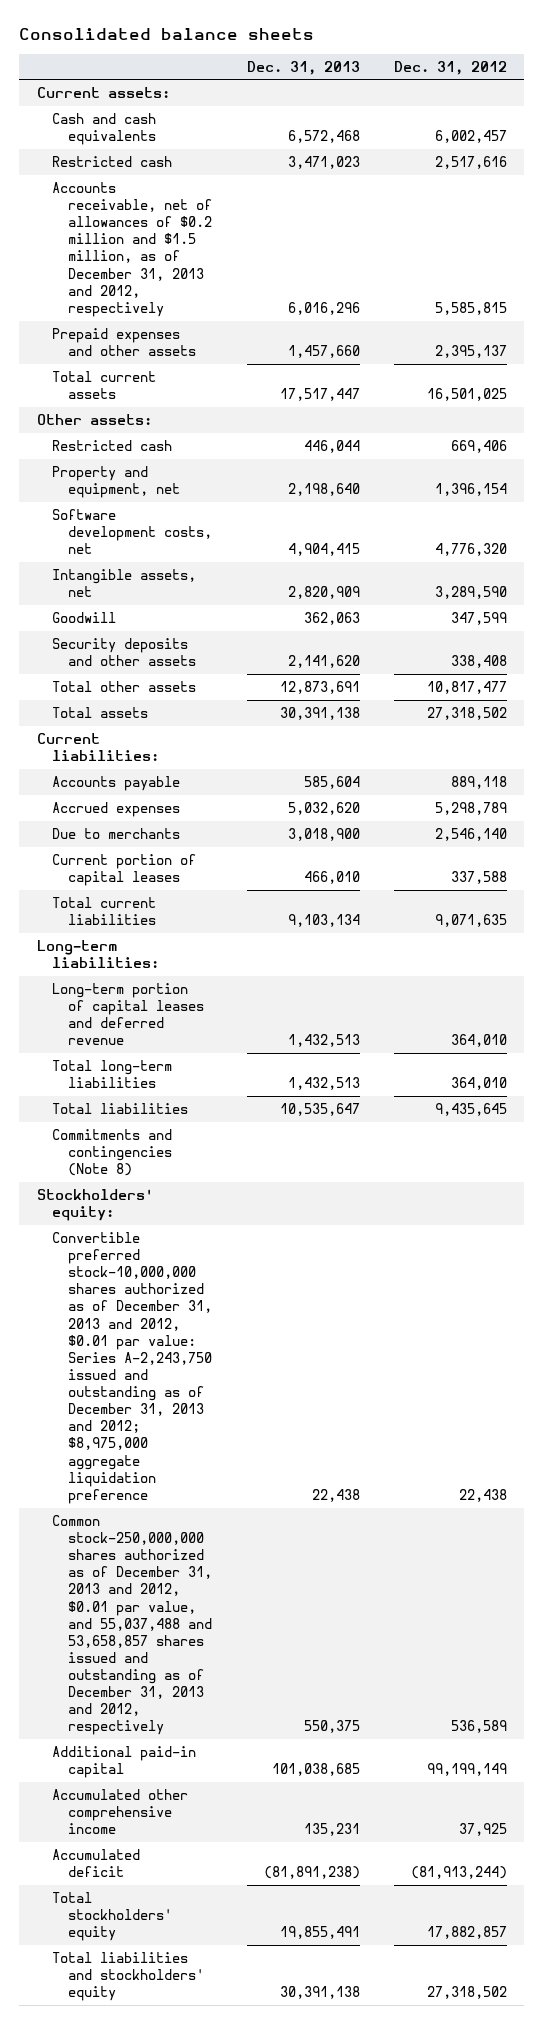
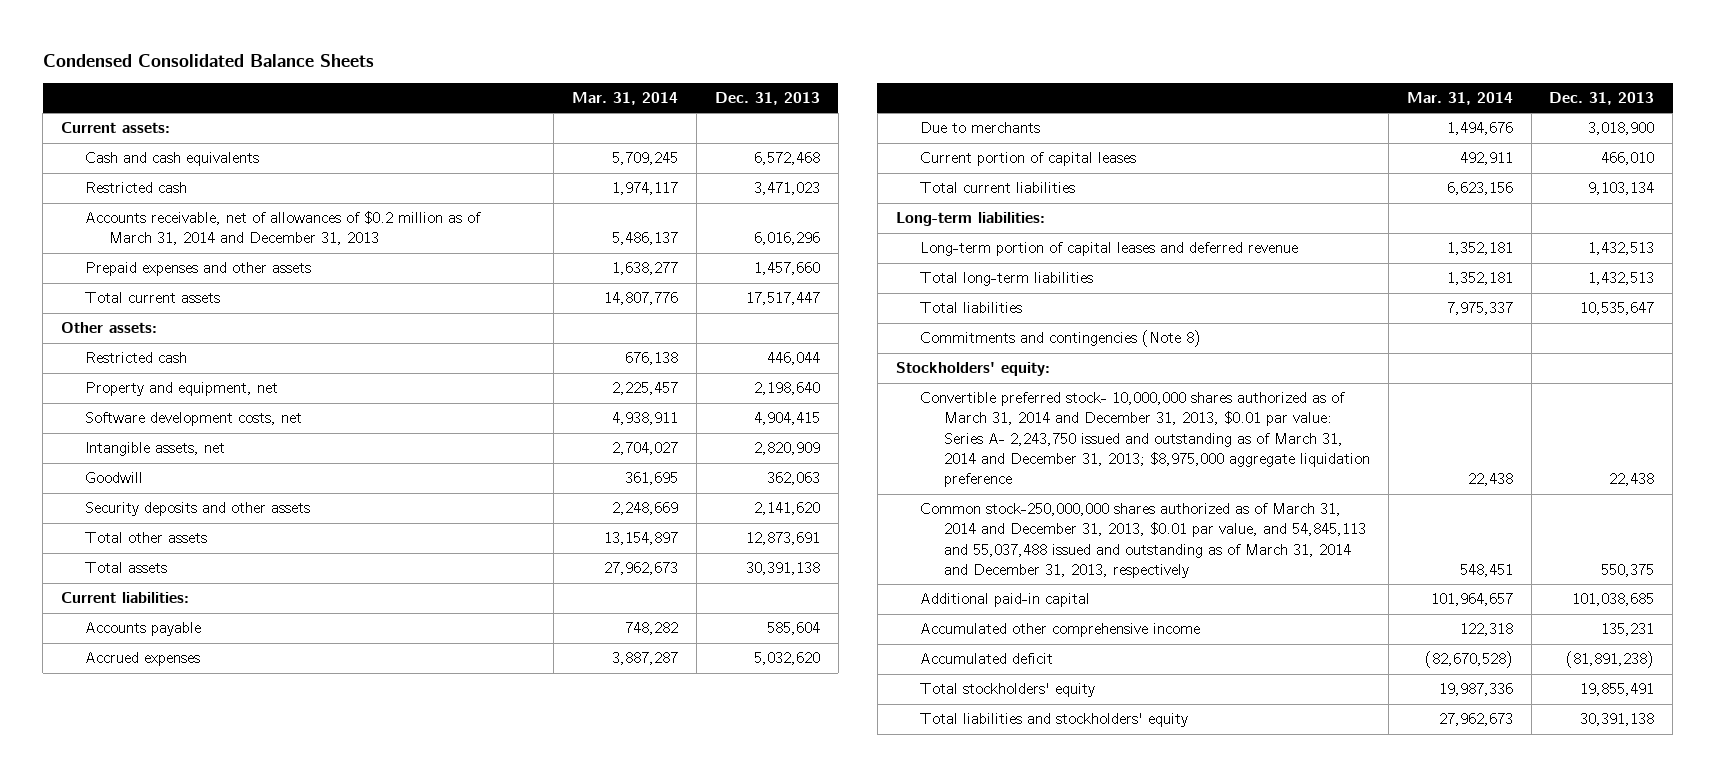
- Consolidated balance sheets
+ Condensed Consolidated Balance Sheets
- | Dec. 31, 2013 | Dec. 31, 2012
+ | Mar. 31, 2014 | Dec. 31, 2013
- Accounts receivable, net of allowances of $0.2 million and $1.5 million, as of December 31, 2013 and 2012, respectively | 6,016,296 | 5,585,815
+ Accounts receivable, net of allowances of $0.2 million as of March 31, 2014 and December 31, 2013 | 5,486,137 | 6,016,296
- Convertible preferred stock-10,000,000 shares authorized as of December 31, 2013 and 2012, $0.01 par value: Series A-2,243,750 issued and outstanding as of December 31, 2013 and 2012; $8,975,000 aggregate liquidation preference | 22,438 | 22,438
- Common stock-250,000,000 shares authorized as of December 31, 2013 and 2012, $0.01 par value, and 55,037,488 and 53,658,857 shares issued and outstanding as of December 31, 2013 and 2012, respectively | 550,375 | 536,589
+ Convertible preferred stock- 10,000,000 shares authorized as of March 31, 2014 and December 31, 2013, $0.01 par value: Series A- 2,243,750 issued and outstanding as of March 31, 2014 and December 31, 2013; $8,975,000 aggregate liquidation preference | 22,438 | 22,438
+ Common stock-250,000,000 shares authorized as of March 31, 2014 and December 31, 2013, $0.01 par value, and 54,845,113 and 55,037,488 issued and outstanding as of March 31, 2014 and December 31, 2013, respectively | 548,451 | 550,375

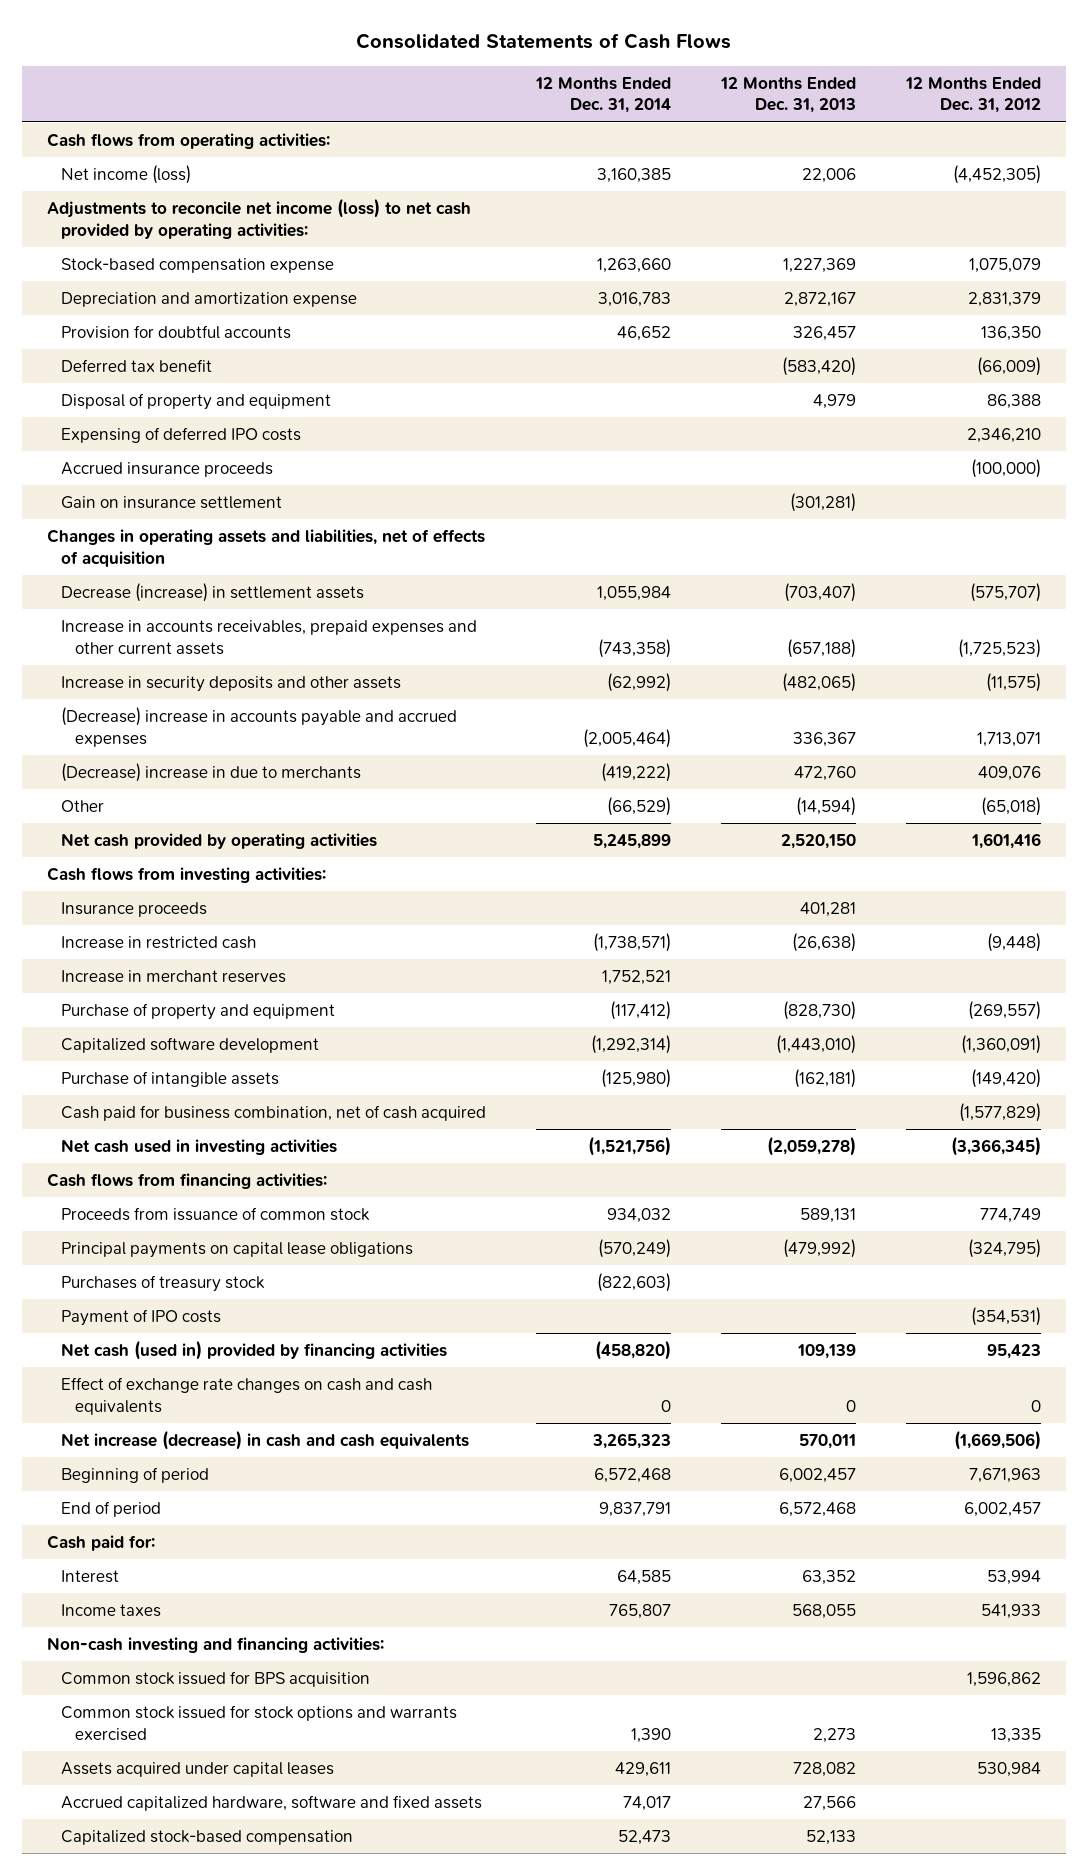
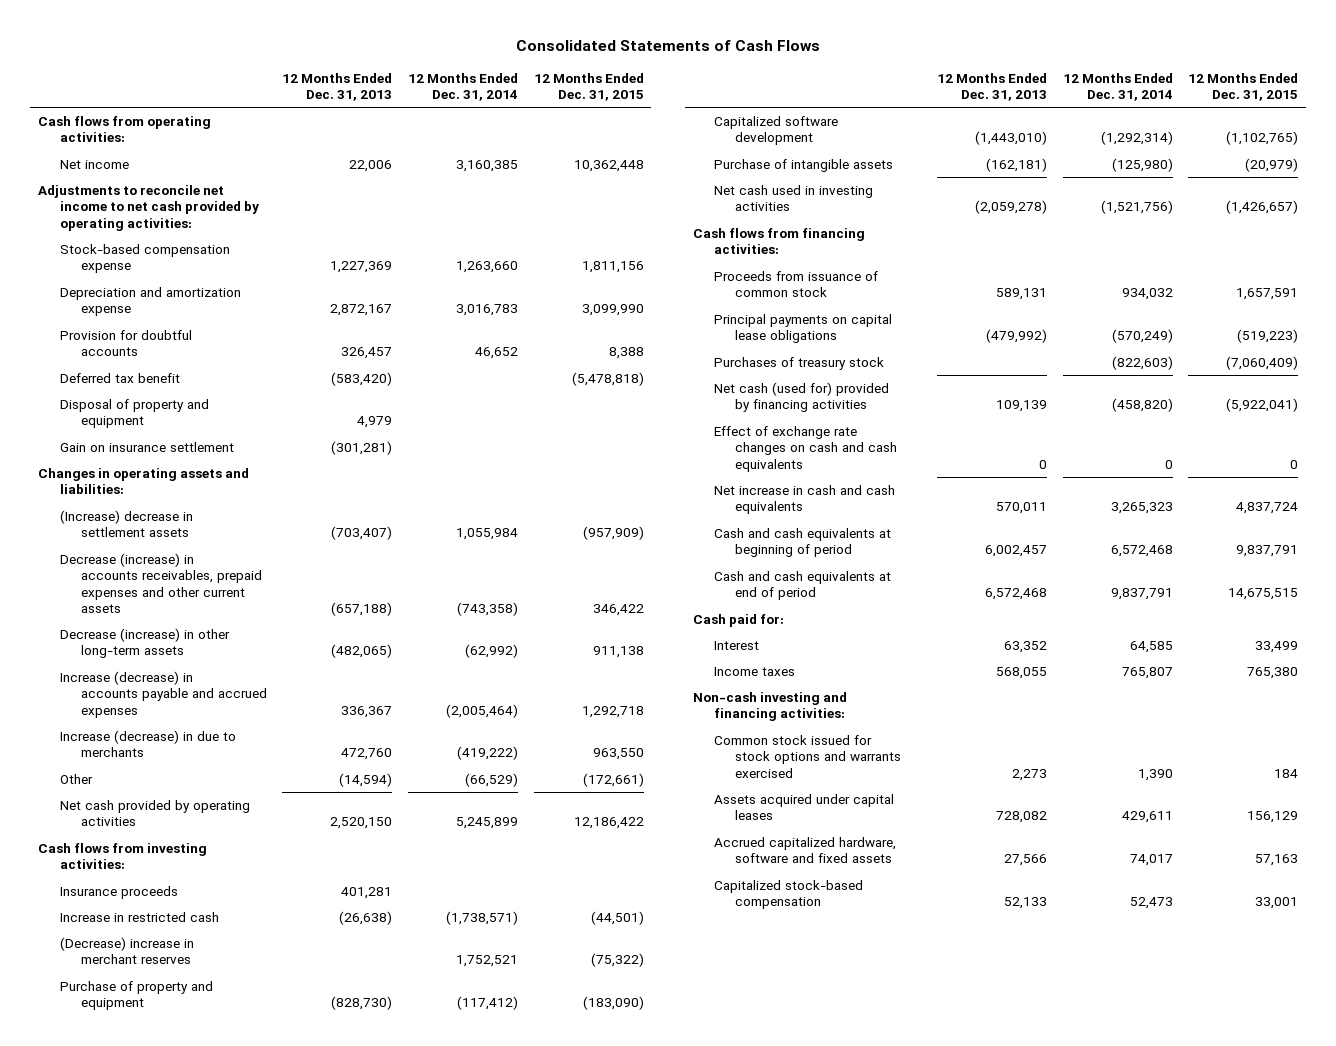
- | 12 Months Ended Dec. 31, 2014 | 12 Months Ended Dec. 31, 2013 | 12 Months Ended Dec. 31, 2012
+ | 12 Months Ended Dec. 31, 2013 | 12 Months Ended Dec. 31, 2014 | 12 Months Ended Dec. 31, 2015
- Net income (loss) | 3,160,385 | 22,006 | (4,452,305)
- Adjustments to reconcile net income (loss) to net cash provided by operating activities:
+ Net income | 22,006 | 3,160,385 | 10,362,448
+ Adjustments to reconcile net income to net cash provided by operating activities:
- Expensing of deferred IPO costs | | | 2,346,210
- Accrued insurance proceeds | | | (100,000)
- Changes in operating assets and liabilities, net of effects of acquisition
- Decrease (increase) in settlement assets | 1,055,984 | (703,407) | (575,707)
- Increase in accounts receivables, prepaid expenses and other current assets | (743,358) | (657,188) | (1,725,523)
- Increase in security deposits and other assets | (62,992) | (482,065) | (11,575)
- (Decrease) increase in accounts payable and accrued expenses | (2,005,464) | 336,367 | 1,713,071
- (Decrease) increase in due to merchants | (419,222) | 472,760 | 409,076
+ Changes in operating assets and liabilities:
+ (Increase) decrease in settlement assets | (703,407) | 1,055,984 | (957,909)
+ Decrease (increase) in accounts receivables, prepaid expenses and other current assets | (657,188) | (743,358) | 346,422
+ Decrease (increase) in other long-term assets | (482,065) | (62,992) | 911,138
+ Increase (decrease) in accounts payable and accrued expenses | 336,367 | (2,005,464) | 1,292,718
+ Increase (decrease) in due to merchants | 472,760 | (419,222) | 963,550
- Increase in merchant reserves | 1,752,521 | |
+ (Decrease) increase in merchant reserves | | 1,752,521 | (75,322)
- Cash paid for business combination, net of cash acquired | | | (1,577,829)
- Payment of IPO costs | | | (354,531)
- Net cash (used in) provided by financing activities | (458,820) | 109,139 | 95,423
+ Net cash (used for) provided by financing activities | 109,139 | (458,820) | (5,922,041)
- Net increase (decrease) in cash and cash equivalents | 3,265,323 | 570,011 | (1,669,506)
- Beginning of period | 6,572,468 | 6,002,457 | 7,671,963
- End of period | 9,837,791 | 6,572,468 | 6,002,457
+ Net increase in cash and cash equivalents | 570,011 | 3,265,323 | 4,837,724
+ Cash and cash equivalents at beginning of period | 6,002,457 | 6,572,468 | 9,837,791
+ Cash and cash equivalents at end of period | 6,572,468 | 9,837,791 | 14,675,515
- Common stock issued for BPS acquisition | | | 1,596,862

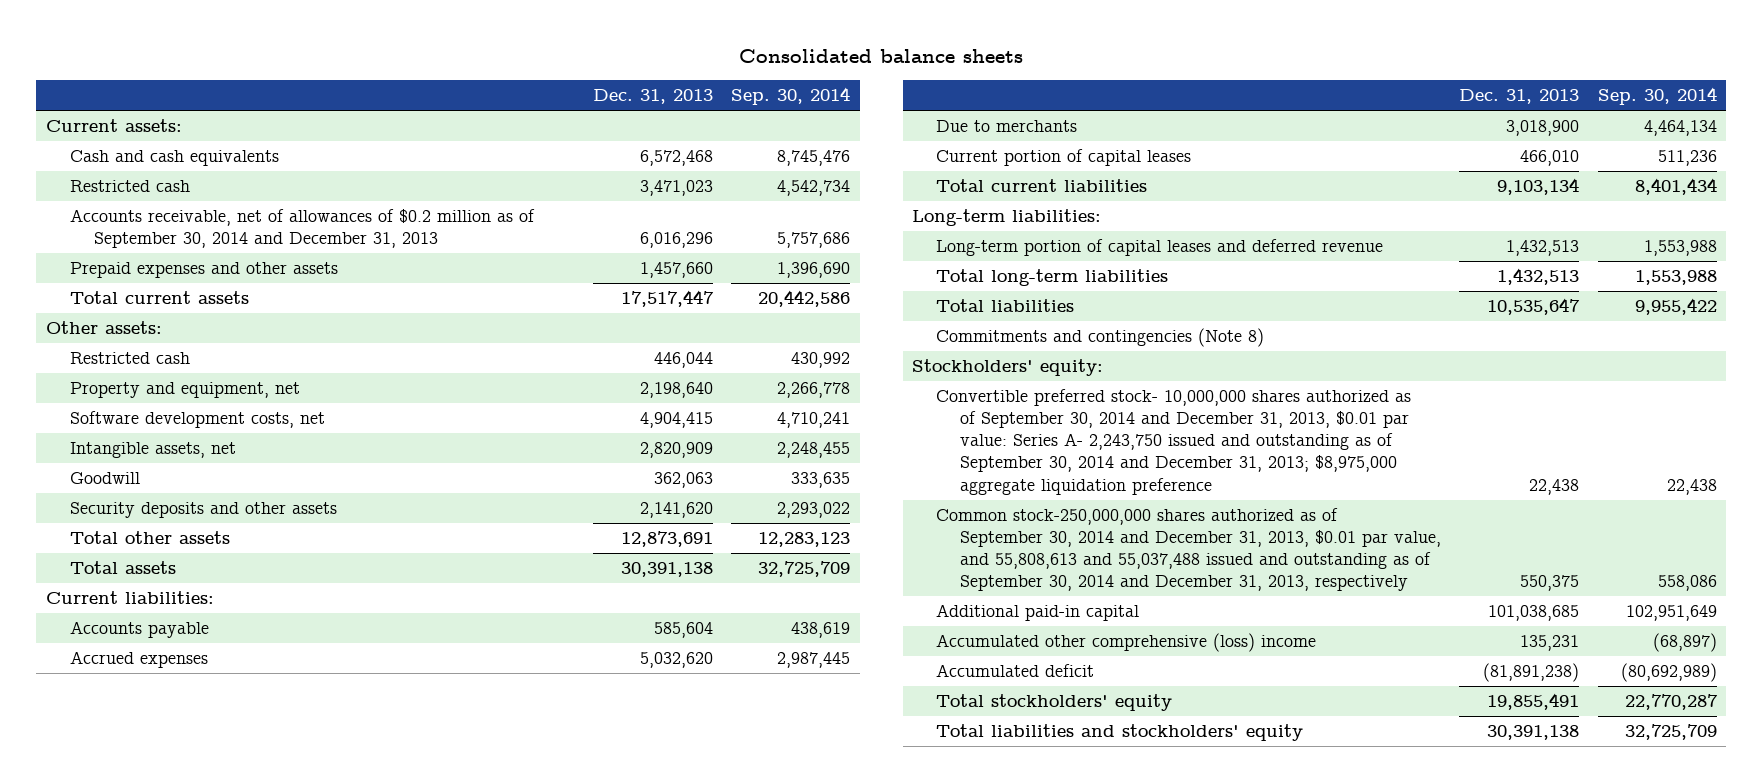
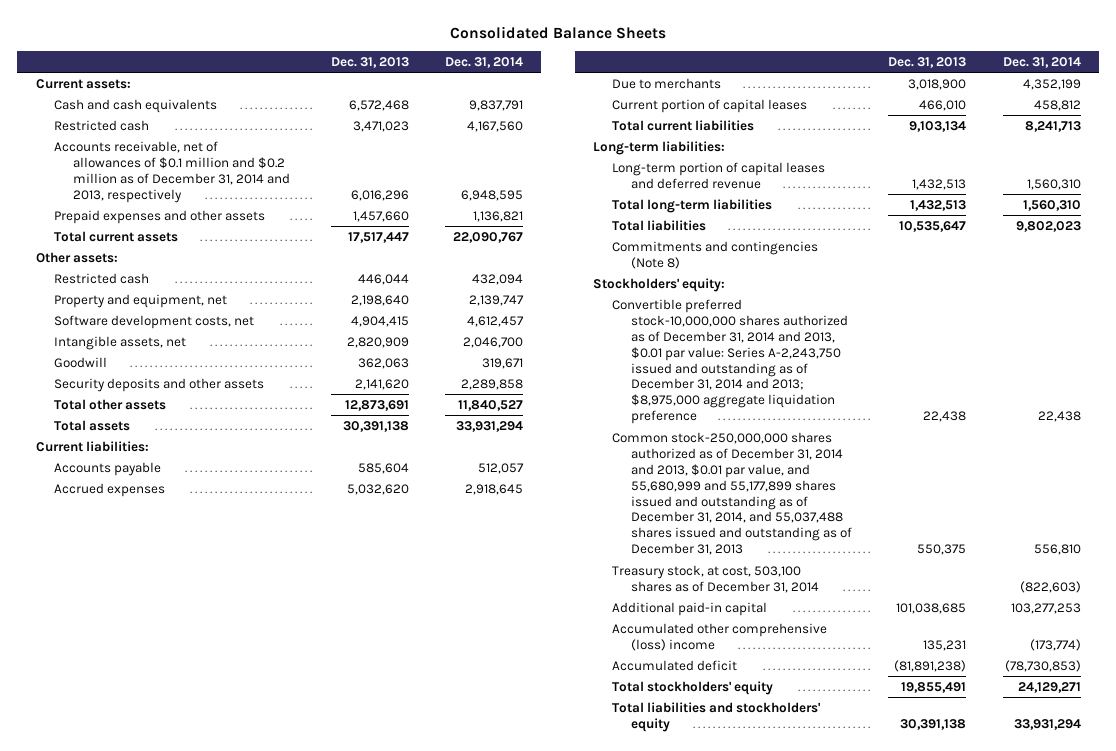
- Consolidated balance sheets
+ Consolidated Balance Sheets
- | Dec. 31, 2013 | Sep. 30, 2014
+ | Dec. 31, 2013 | Dec. 31, 2014
- Accounts receivable, net of allowances of $0.2 million as of September 30, 2014 and December 31, 2013 | 6,016,296 | 5,757,686
+ Accounts receivable, net of allowances of $0.1 million and $0.2 million as of December 31, 2014 and 2013, respectively | 6,016,296 | 6,948,595
- Convertible preferred stock- 10,000,000 shares authorized as of September 30, 2014 and December 31, 2013, $0.01 par value: Series A- 2,243,750 issued and outstanding as of September 30, 2014 and December 31, 2013; $8,975,000 aggregate liquidation preference | 22,438 | 22,438
- Common stock-250,000,000 shares authorized as of September 30, 2014 and December 31, 2013, $0.01 par value, and 55,808,613 and 55,037,488 issued and outstanding as of September 30, 2014 and December 31, 2013, respectively | 550,375 | 558,086
+ Convertible preferred stock-10,000,000 shares authorized as of December 31, 2014 and 2013, $0.01 par value: Series A-2,243,750 issued and outstanding as of December 31, 2014 and 2013; $8,975,000 aggregate liquidation preference | 22,438 | 22,438
+ Common stock-250,000,000 shares authorized as of December 31, 2014 and 2013, $0.01 par value, and 55,680,999 and 55,177,899 shares issued and outstanding as of December 31, 2014, and 55,037,488 shares issued and outstanding as of December 31, 2013 | 550,375 | 556,810
+ Treasury stock, at cost, 503,100 shares as of December 31, 2014 | | (822,603)

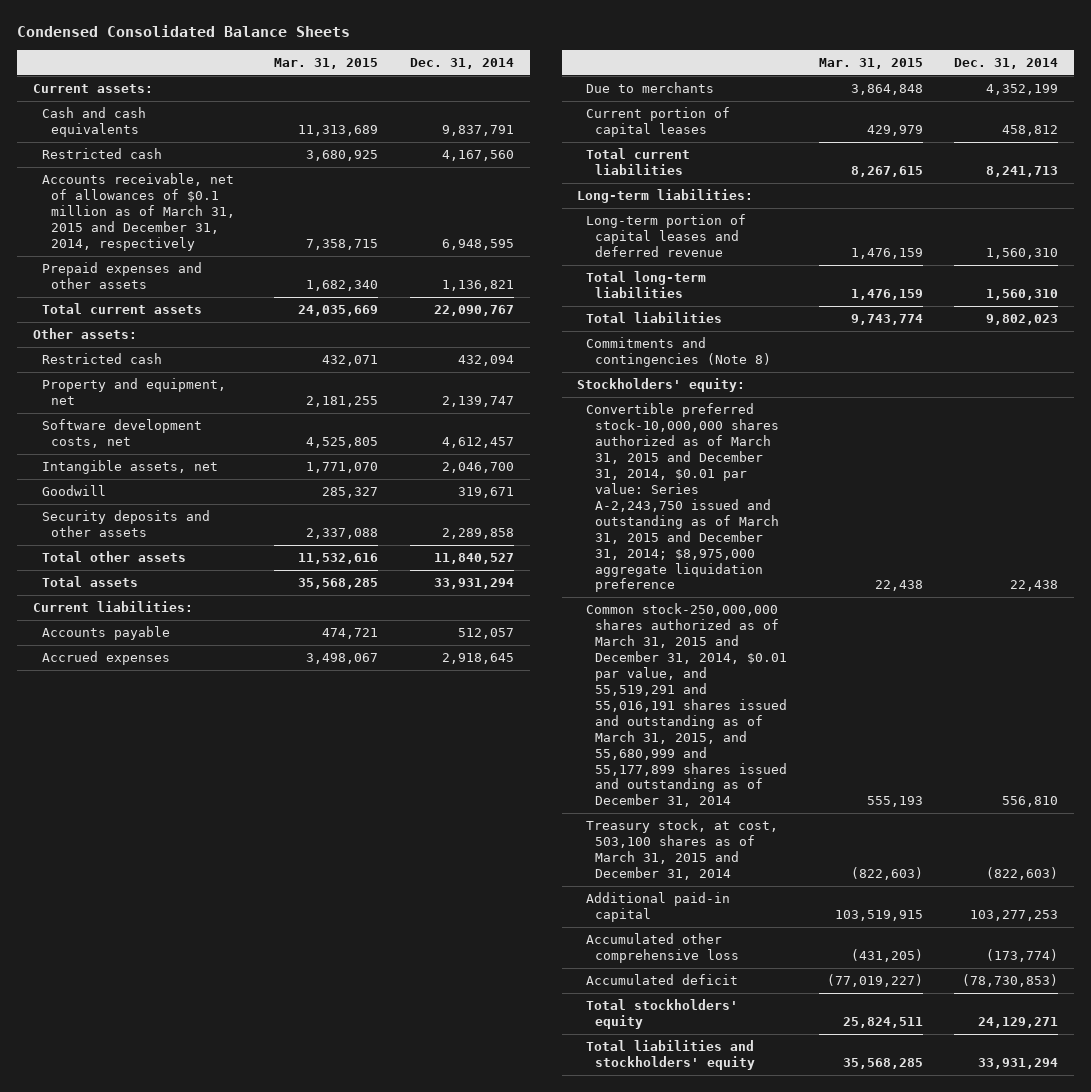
- Consolidated Balance Sheets
+ Condensed Consolidated Balance Sheets
- | Dec. 31, 2013 | Dec. 31, 2014
+ | Mar. 31, 2015 | Dec. 31, 2014
- Accounts receivable, net of allowances of $0.1 million and $0.2 million as of December 31, 2014 and 2013, respectively | 6,016,296 | 6,948,595
+ Accounts receivable, net of allowances of $0.1 million as of March 31, 2015 and December 31, 2014, respectively | 7,358,715 | 6,948,595
- Convertible preferred stock-10,000,000 shares authorized as of December 31, 2014 and 2013, $0.01 par value: Series A-2,243,750 issued and outstanding as of December 31, 2014 and 2013; $8,975,000 aggregate liquidation preference | 22,438 | 22,438
- Common stock-250,000,000 shares authorized as of December 31, 2014 and 2013, $0.01 par value, and 55,680,999 and 55,177,899 shares issued and outstanding as of December 31, 2014, and 55,037,488 shares issued and outstanding as of December 31, 2013 | 550,375 | 556,810
- Treasury stock, at cost, 503,100 shares as of December 31, 2014 | | (822,603)
+ Convertible preferred stock-10,000,000 shares authorized as of March 31, 2015 and December 31, 2014, $0.01 par value: Series A-2,243,750 issued and outstanding as of March 31, 2015 and December 31, 2014; $8,975,000 aggregate liquidation preference | 22,438 | 22,438
+ Common stock-250,000,000 shares authorized as of March 31, 2015 and December 31, 2014, $0.01 par value, and 55,519,291 and 55,016,191 shares issued and outstanding as of March 31, 2015, and 55,680,999 and 55,177,899 shares issued and outstanding as of December 31, 2014 | 555,193 | 556,810
+ Treasury stock, at cost, 503,100 shares as of March 31, 2015 and December 31, 2014 | (822,603) | (822,603)
- Accumulated other comprehensive (loss) income | 135,231 | (173,774)
+ Accumulated other comprehensive loss | (431,205) | (173,774)

